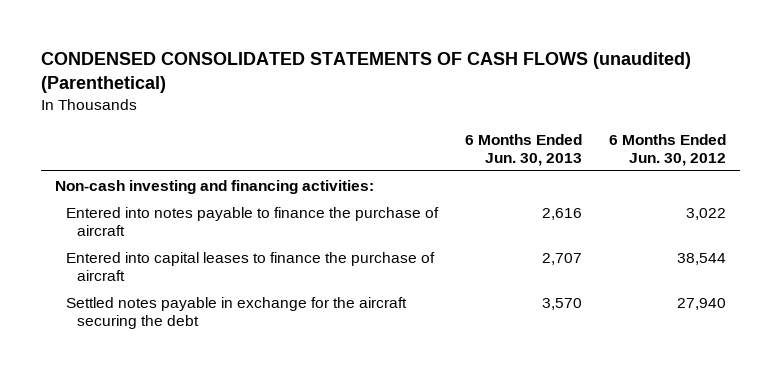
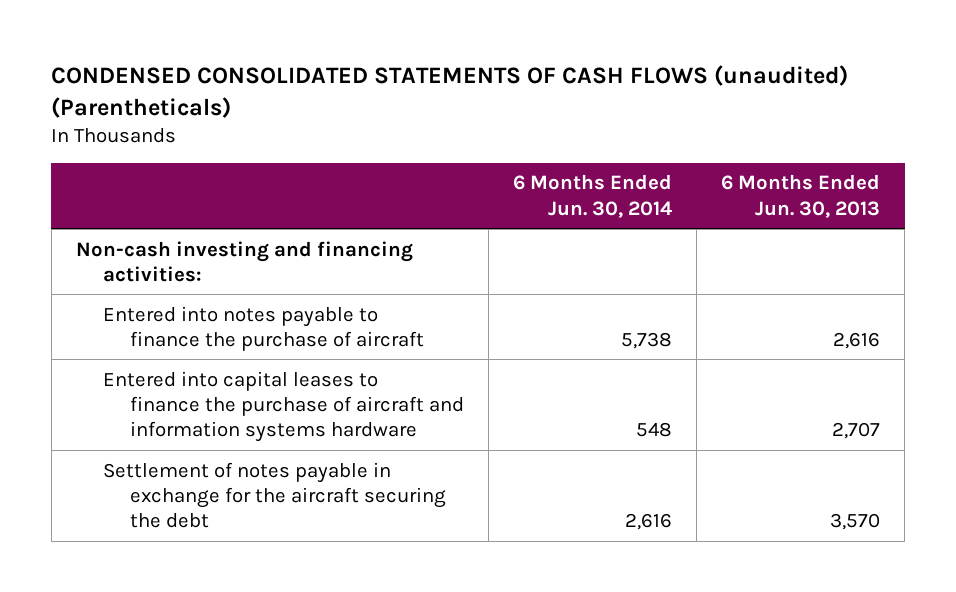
- CONDENSED CONSOLIDATED STATEMENTS OF CASH FLOWS (unaudited) (Parenthetical)
+ CONDENSED CONSOLIDATED STATEMENTS OF CASH FLOWS (unaudited) (Parentheticals)
- | 6 Months Ended Jun. 30, 2013 | 6 Months Ended Jun. 30, 2012
+ | 6 Months Ended Jun. 30, 2014 | 6 Months Ended Jun. 30, 2013
- Entered into capital leases to finance the purchase of aircraft | 2,707 | 38,544
- Settled notes payable in exchange for the aircraft securing the debt | 3,570 | 27,940
+ Entered into capital leases to finance the purchase of aircraft and information systems hardware | 548 | 2,707
+ Settlement of notes payable in exchange for the aircraft securing the debt | 2,616 | 3,570

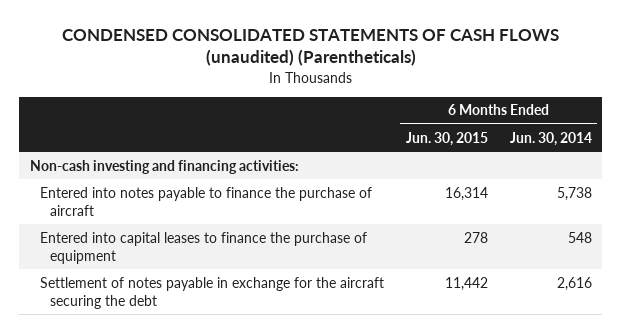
- | 6 Months Ended Jun. 30, 2014 | 6 Months Ended Jun. 30, 2013
+ | 6 Months Ended Jun. 30, 2015 | 6 Months Ended Jun. 30, 2014
- Entered into capital leases to finance the purchase of aircraft and information systems hardware | 548 | 2,707
+ Entered into capital leases to finance the purchase of equipment | 278 | 548

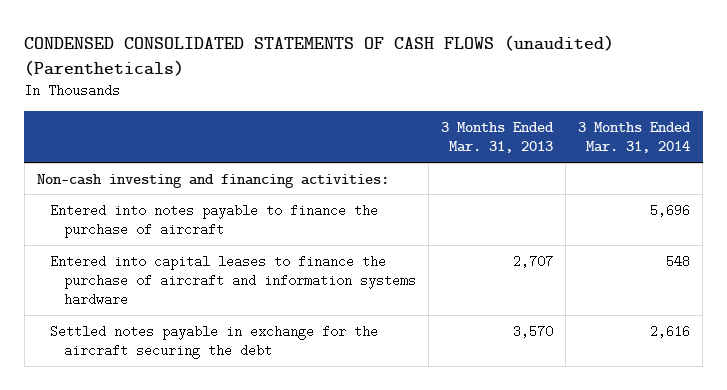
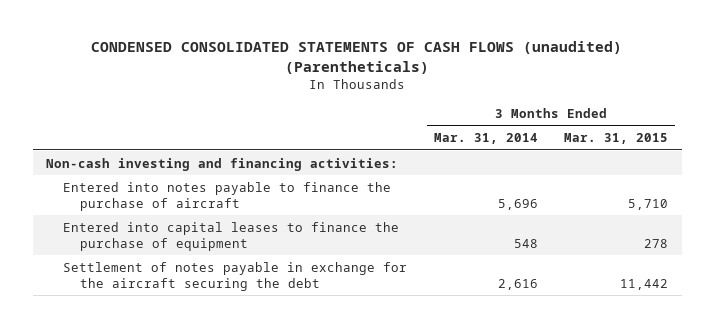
- | 3 Months Ended Mar. 31, 2013 | 3 Months Ended Mar. 31, 2014
+ | 3 Months Ended Mar. 31, 2014 | 3 Months Ended Mar. 31, 2015
- Entered into capital leases to finance the purchase of aircraft and information systems hardware | 2,707 | 548
- Settled notes payable in exchange for the aircraft securing the debt | 3,570 | 2,616
+ Entered into capital leases to finance the purchase of equipment | 548 | 278
+ Settlement of notes payable in exchange for the aircraft securing the debt | 2,616 | 11,442

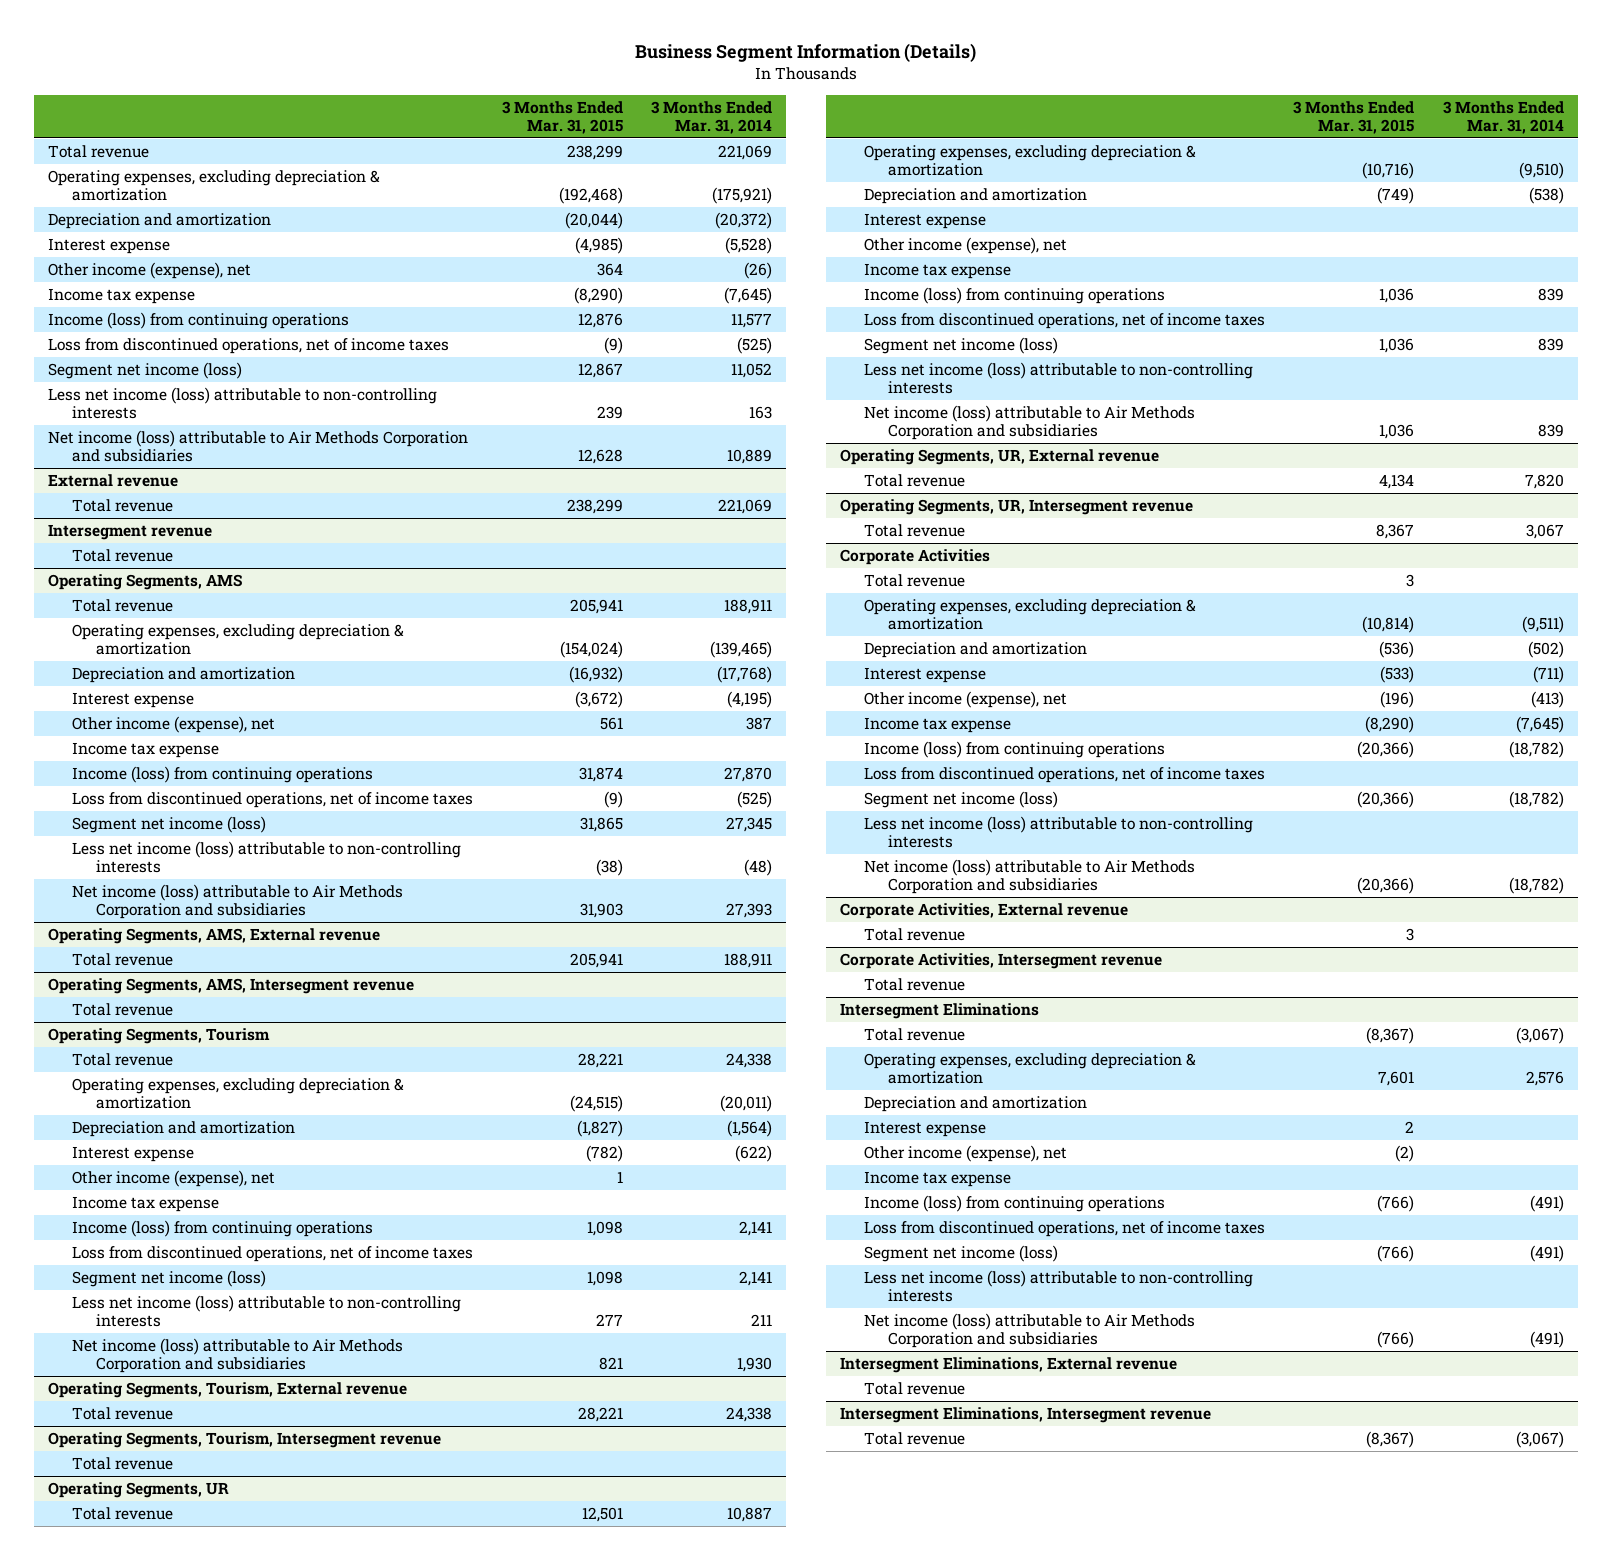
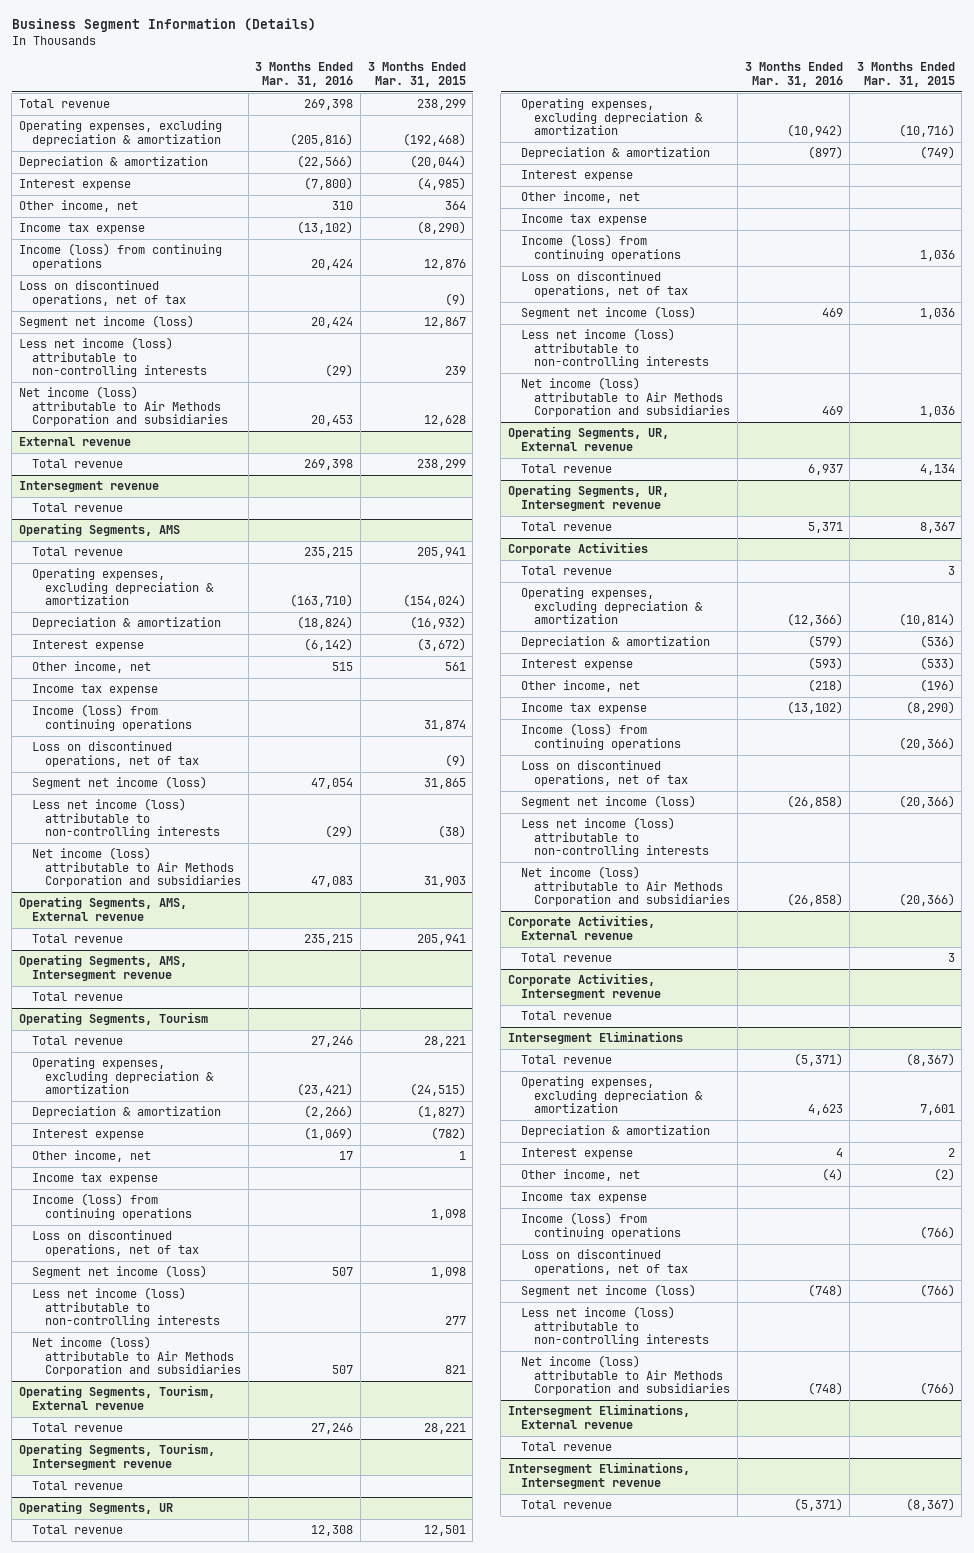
- | 3 Months Ended Mar. 31, 2015 | 3 Months Ended Mar. 31, 2014
+ | 3 Months Ended Mar. 31, 2016 | 3 Months Ended Mar. 31, 2015
- Depreciation and amortization | (20,044) | (20,372)
+ Depreciation & amortization | (22,566) | (20,044)
- Other income (expense), net | 364 | (26)
+ Other income, net | 310 | 364
- Loss from discontinued operations, net of income taxes | (9) | (525)
+ Loss on discontinued operations, net of tax | | (9)
@ Operating Segments, AMS
- Depreciation and amortization | (16,932) | (17,768)
+ Depreciation & amortization | (18,824) | (16,932)
- Other income (expense), net | 561 | 387
+ Other income, net | 515 | 561
- Loss from discontinued operations, net of income taxes | (9) | (525)
+ Loss on discontinued operations, net of tax | | (9)
@ Operating Segments, Tourism
- Depreciation and amortization | (1,827) | (1,564)
+ Depreciation & amortization | (2,266) | (1,827)
- Other income (expense), net | 1 |
+ Other income, net | 17 | 1
- Loss from discontinued operations, net of income taxes
+ Loss on discontinued operations, net of tax
@ Operating Segments, UR
- Depreciation and amortization | (749) | (538)
+ Depreciation & amortization | (897) | (749)
- Other income (expense), net
+ Other income, net
- Loss from discontinued operations, net of income taxes
+ Loss on discontinued operations, net of tax
@ Corporate Activities
- Depreciation and amortization | (536) | (502)
+ Depreciation & amortization | (579) | (536)
- Other income (expense), net | (196) | (413)
+ Other income, net | (218) | (196)
- Loss from discontinued operations, net of income taxes
+ Loss on discontinued operations, net of tax
@ Intersegment Eliminations
- Depreciation and amortization
+ Depreciation & amortization
- Other income (expense), net | (2) |
+ Other income, net | (4) | (2)
- Loss from discontinued operations, net of income taxes
+ Loss on discontinued operations, net of tax

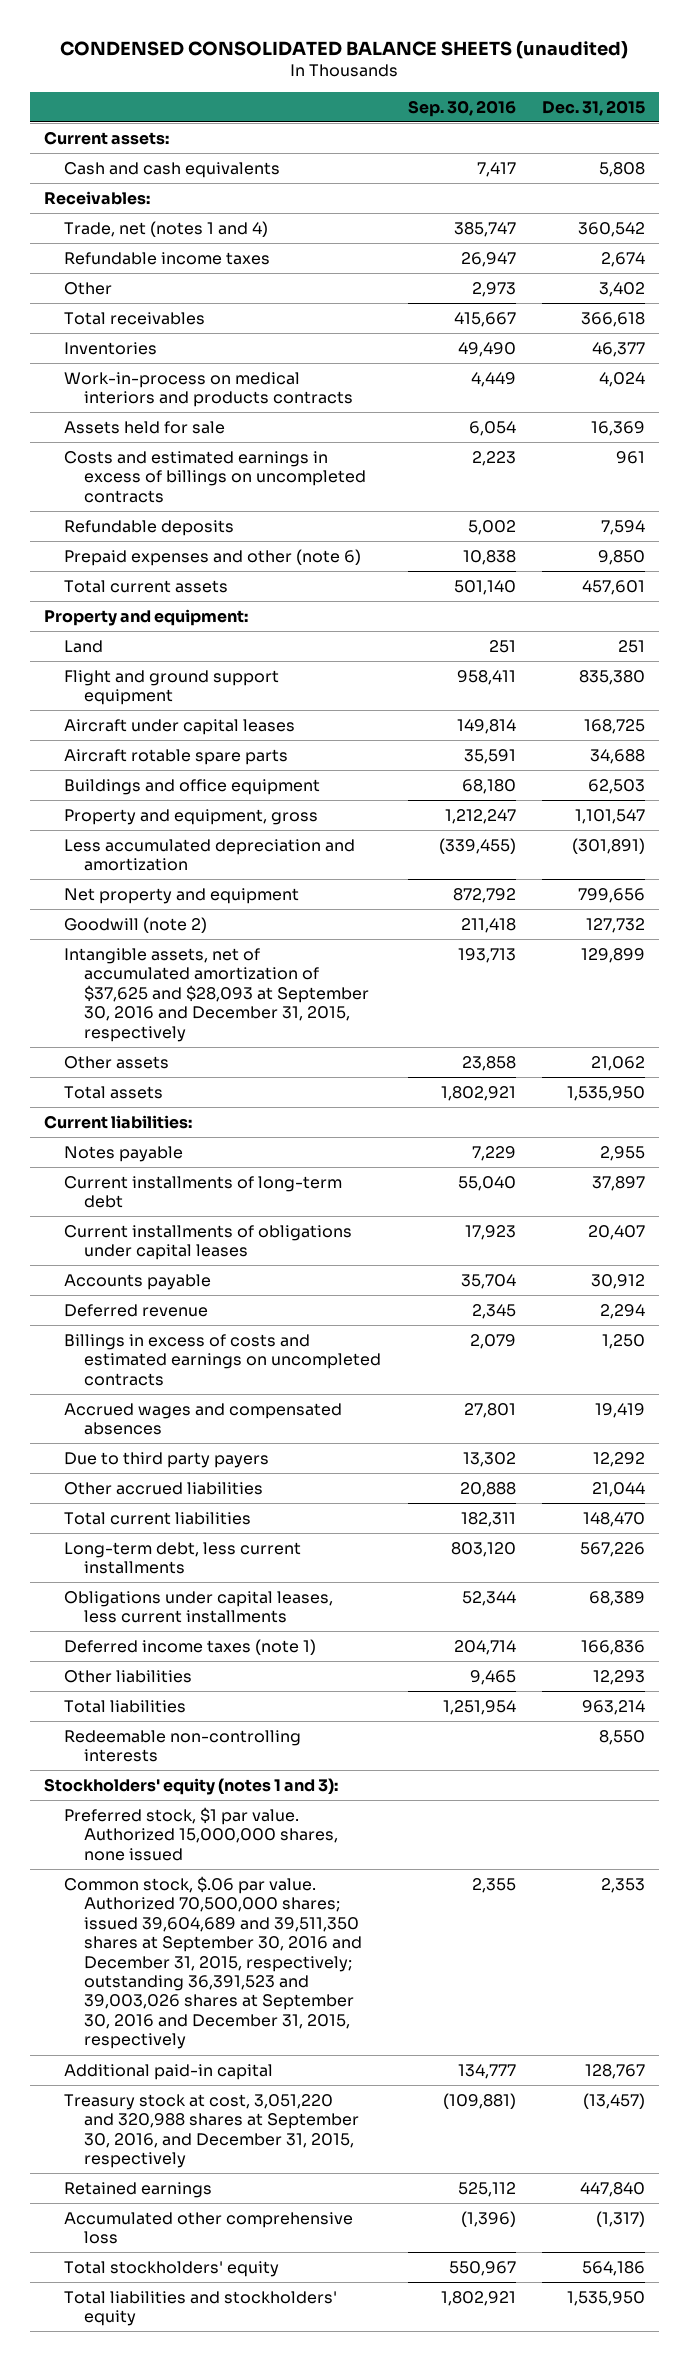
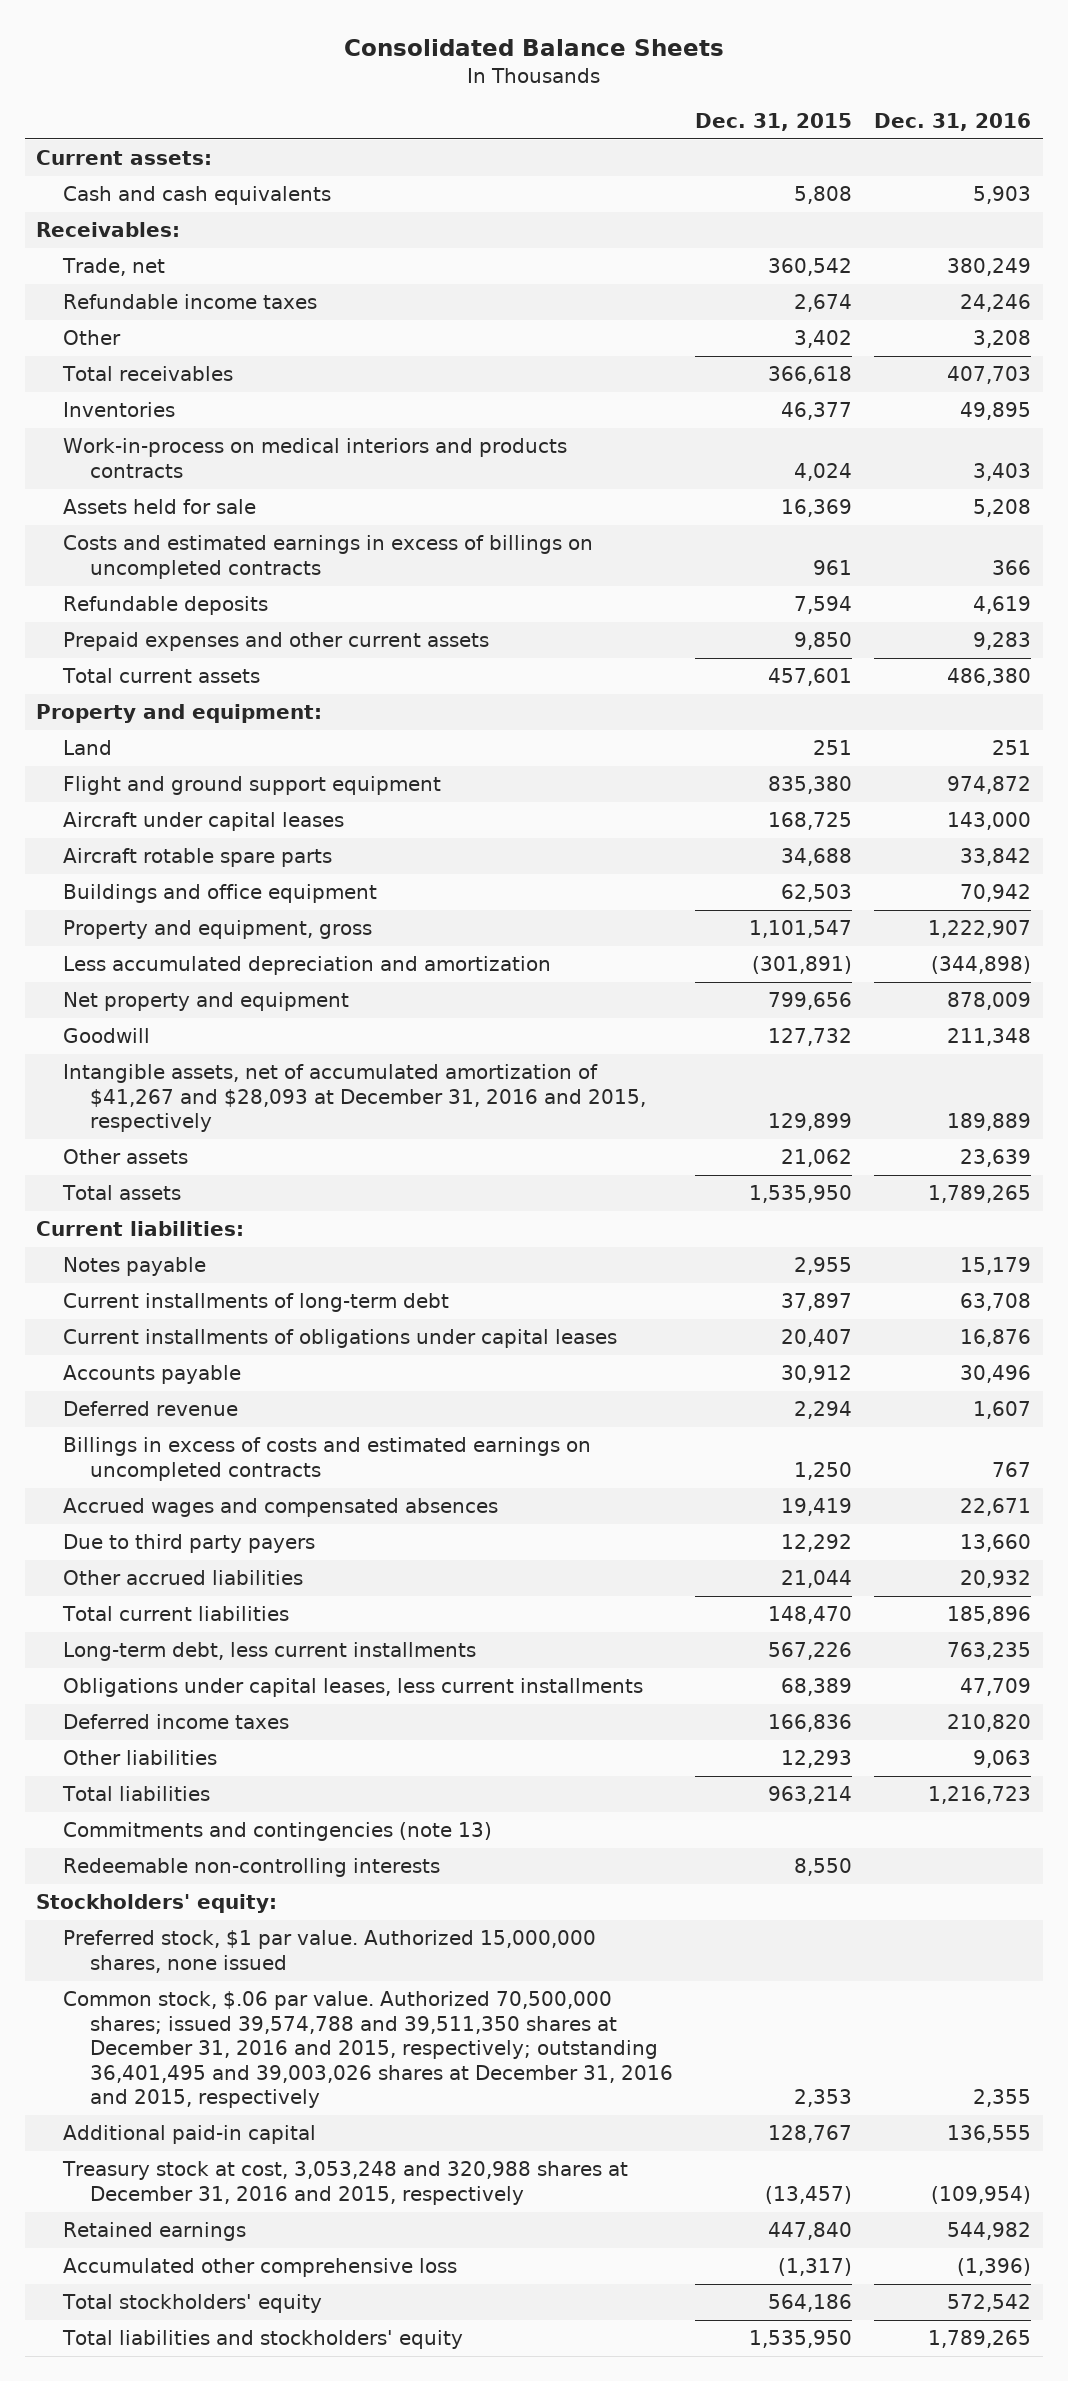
- CONDENSED CONSOLIDATED BALANCE SHEETS (unaudited)
+ Consolidated Balance Sheets
- | Sep. 30, 2016 | Dec. 31, 2015
+ | Dec. 31, 2015 | Dec. 31, 2016
- Trade, net (notes 1 and 4) | 385,747 | 360,542
+ Trade, net | 360,542 | 380,249
- Prepaid expenses and other (note 6) | 10,838 | 9,850
+ Prepaid expenses and other current assets | 9,850 | 9,283
- Goodwill (note 2) | 211,418 | 127,732
- Intangible assets, net of accumulated amortization of $37,625 and $28,093 at September 30, 2016 and December 31, 2015, respectively | 193,713 | 129,899
+ Goodwill | 127,732 | 211,348
+ Intangible assets, net of accumulated amortization of $41,267 and $28,093 at December 31, 2016 and 2015, respectively | 129,899 | 189,889
- Deferred income taxes (note 1) | 204,714 | 166,836
+ Deferred income taxes | 166,836 | 210,820
+ Commitments and contingencies (note 13)
- Stockholders' equity (notes 1 and 3):
+ Stockholders' equity:
- Common stock, $.06 par value. Authorized 70,500,000 shares; issued 39,604,689 and 39,511,350 shares at September 30, 2016 and December 31, 2015, respectively; outstanding 36,391,523 and 39,003,026 shares at September 30, 2016 and December 31, 2015, respectively | 2,355 | 2,353
+ Common stock, $.06 par value. Authorized 70,500,000 shares; issued 39,574,788 and 39,511,350 shares at December 31, 2016 and 2015, respectively; outstanding 36,401,495 and 39,003,026 shares at December 31, 2016 and 2015, respectively | 2,353 | 2,355
- Treasury stock at cost, 3,051,220 and 320,988 shares at September 30, 2016, and December 31, 2015, respectively | (109,881) | (13,457)
+ Treasury stock at cost, 3,053,248 and 320,988 shares at December 31, 2016 and 2015, respectively | (13,457) | (109,954)

